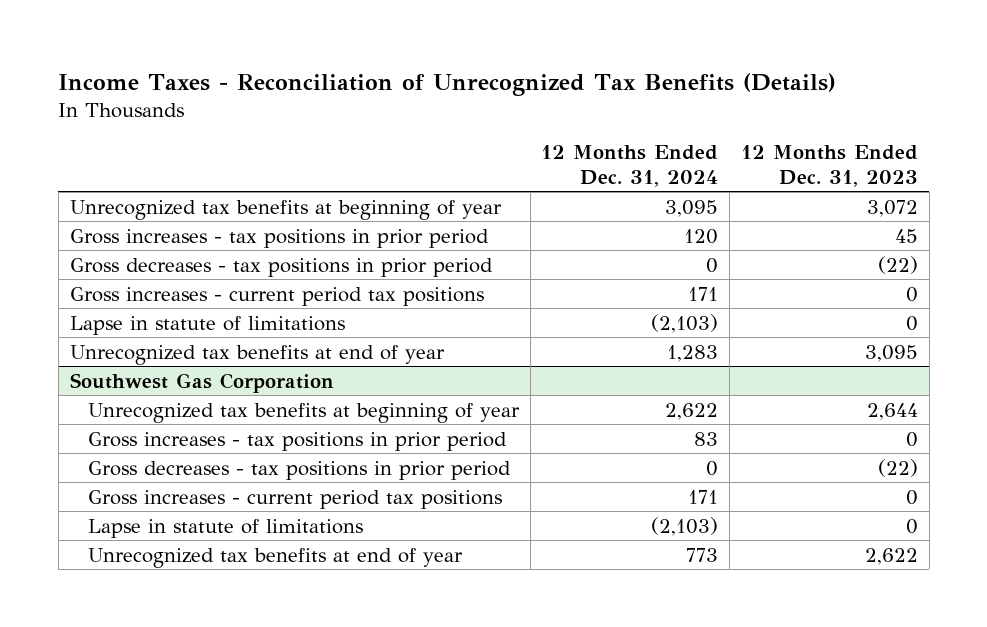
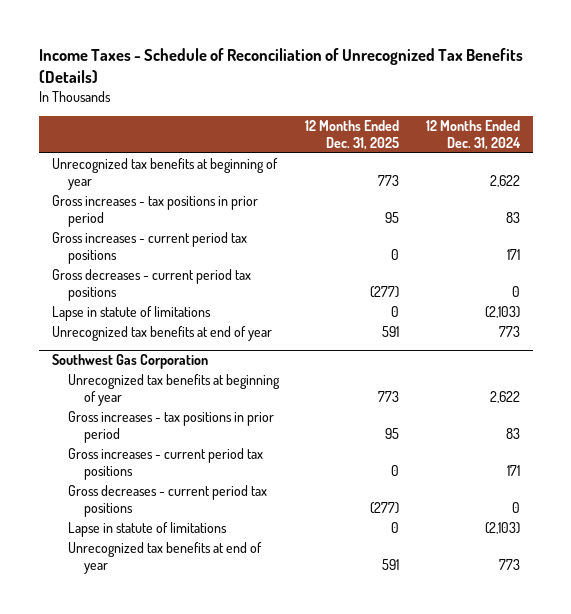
- Income Taxes - Reconciliation of Unrecognized Tax Benefits (Details)
+ Income Taxes - Schedule of Reconciliation of Unrecognized Tax Benefits (Details)
- | 12 Months Ended Dec. 31, 2024 | 12 Months Ended Dec. 31, 2023
+ | 12 Months Ended Dec. 31, 2025 | 12 Months Ended Dec. 31, 2024
- Unrecognized tax benefits at beginning of year | 3,095 | 3,072
- Gross increases - tax positions in prior period | 120 | 45
- Gross decreases - tax positions in prior period | 0 | (22)
+ Unrecognized tax benefits at beginning of year | 773 | 2,622
+ Gross increases - tax positions in prior period | 95 | 83
+ Gross decreases - current period tax positions | (277) | 0
- Unrecognized tax benefits at end of year | 1,283 | 3,095
+ Unrecognized tax benefits at end of year | 591 | 773
@ Southwest Gas Corporation
- Gross decreases - tax positions in prior period | 0 | (22)
+ Gross decreases - current period tax positions | (277) | 0

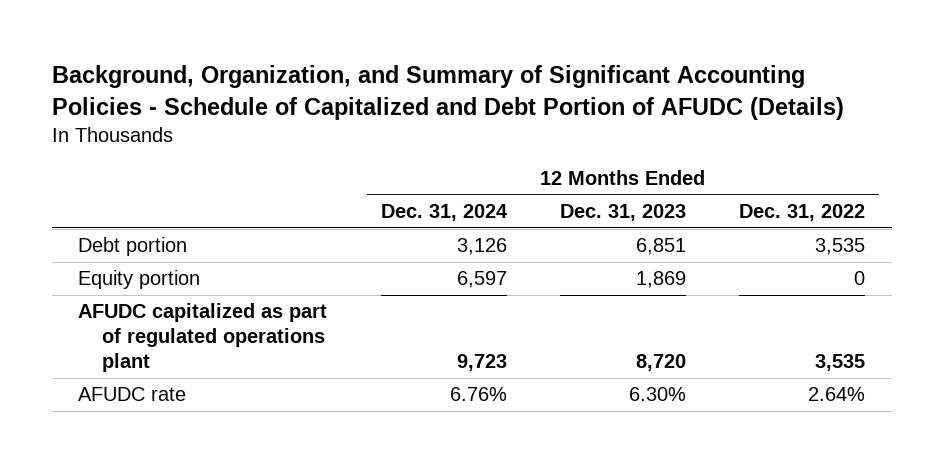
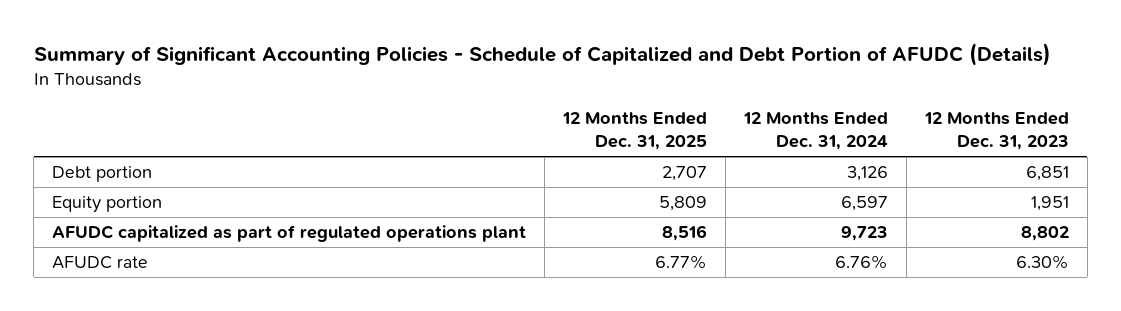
- Background, Organization, and Summary of Significant Accounting Policies - Schedule of Capitalized and Debt Portion of AFUDC (Details)
+ Summary of Significant Accounting Policies - Schedule of Capitalized and Debt Portion of AFUDC (Details)
- | 12 Months Ended Dec. 31, 2024 | 12 Months Ended Dec. 31, 2023 | 12 Months Ended Dec. 31, 2022
+ | 12 Months Ended Dec. 31, 2025 | 12 Months Ended Dec. 31, 2024 | 12 Months Ended Dec. 31, 2023
- Equity portion | 6,597 | 1,869 | 0
- AFUDC capitalized as part of regulated operations plant | 9,723 | 8,720 | 3,535
+ Equity portion | 5,809 | 6,597 | 1,951
+ AFUDC capitalized as part of regulated operations plant | 8,516 | 9,723 | 8,802

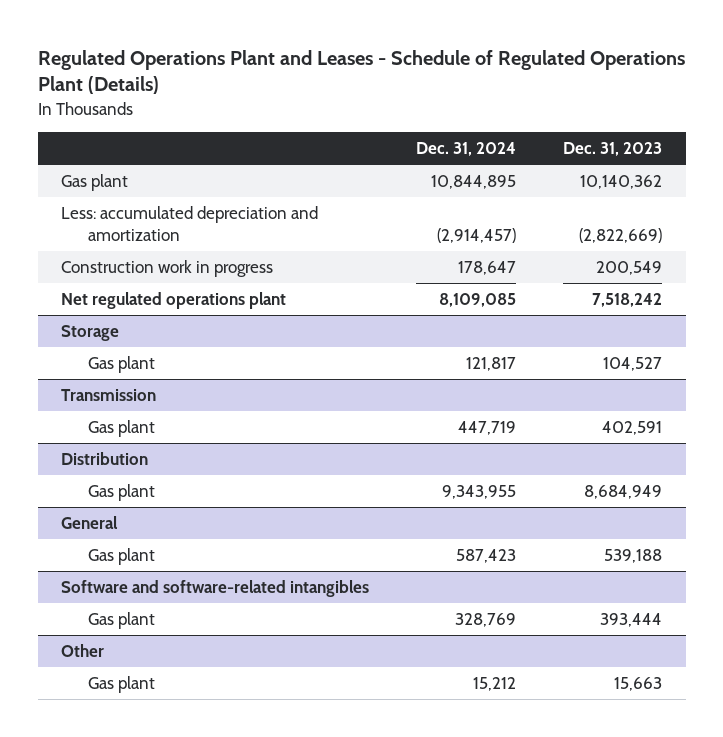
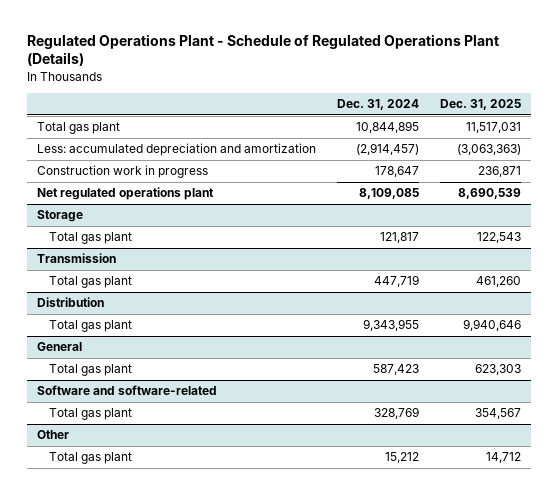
- Regulated Operations Plant and Leases - Schedule of Regulated Operations Plant (Details)
+ Regulated Operations Plant - Schedule of Regulated Operations Plant (Details)
- | Dec. 31, 2024 | Dec. 31, 2023
+ | Dec. 31, 2024 | Dec. 31, 2025
- Gas plant | 10,844,895 | 10,140,362
+ Total gas plant | 10,844,895 | 11,517,031
@ Storage
- Gas plant | 121,817 | 104,527
+ Total gas plant | 121,817 | 122,543
@ Transmission
- Gas plant | 447,719 | 402,591
+ Total gas plant | 447,719 | 461,260
@ Distribution
- Gas plant | 9,343,955 | 8,684,949
+ Total gas plant | 9,343,955 | 9,940,646
@ General
- Gas plant | 587,423 | 539,188
- Software and software-related intangibles
- Gas plant | 328,769 | 393,444
@ General
+ Total gas plant | 587,423 | 623,303
+ Software and software-related
+ Total gas plant | 328,769 | 354,567
@ Other
- Gas plant | 15,212 | 15,663
+ Total gas plant | 15,212 | 14,712

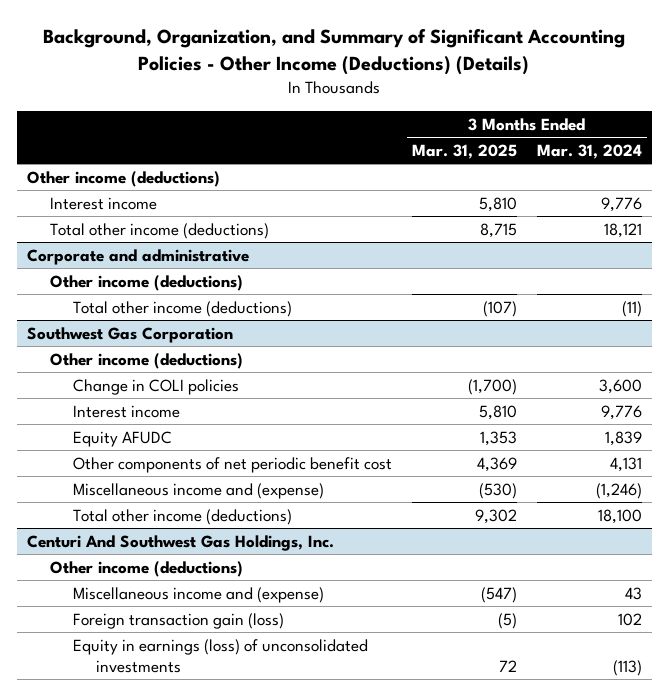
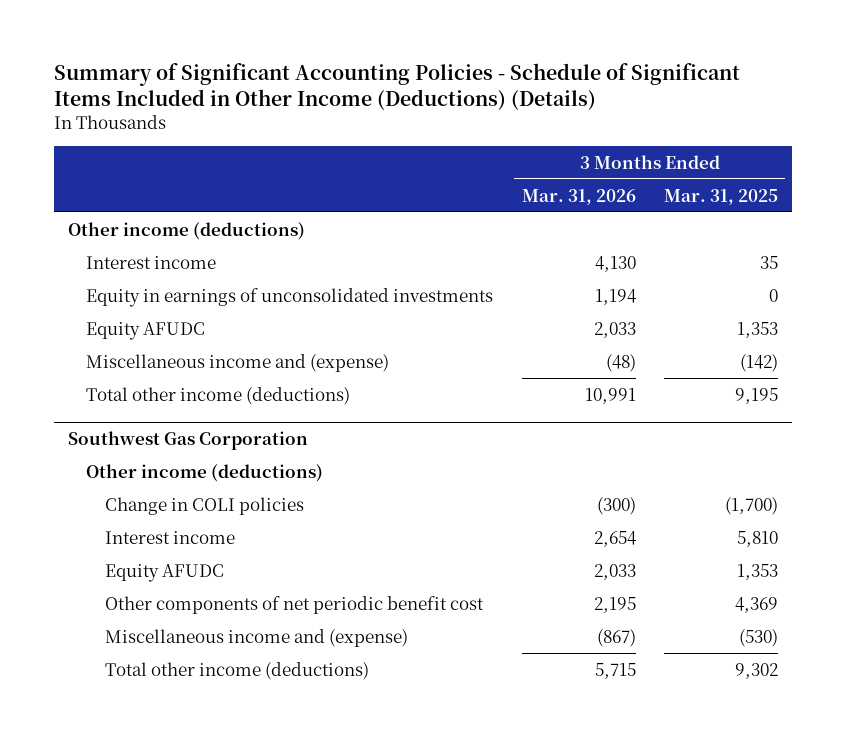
- Background, Organization, and Summary of Significant Accounting Policies - Other Income (Deductions) (Details)
+ Summary of Significant Accounting Policies - Schedule of Significant Items Included in Other Income (Deductions) (Details)
- | 3 Months Ended Mar. 31, 2025 | 3 Months Ended Mar. 31, 2024
+ | 3 Months Ended Mar. 31, 2026 | 3 Months Ended Mar. 31, 2025
- Interest income | 5,810 | 9,776
- Total other income (deductions) | 8,715 | 18,121
- Corporate and administrative
- Other income (deductions)
- Total other income (deductions) | (107) | (11)
+ Interest income | 4,130 | 35
+ Equity in earnings of unconsolidated investments | 1,194 | 0
+ Equity AFUDC | 2,033 | 1,353
+ Miscellaneous income and (expense) | (48) | (142)
+ Total other income (deductions) | 10,991 | 9,195
- Centuri And Southwest Gas Holdings, Inc.
- Other income (deductions)
- Miscellaneous income and (expense) | (547) | 43
- Foreign transaction gain (loss) | (5) | 102
- Equity in earnings (loss) of unconsolidated investments | 72 | (113)

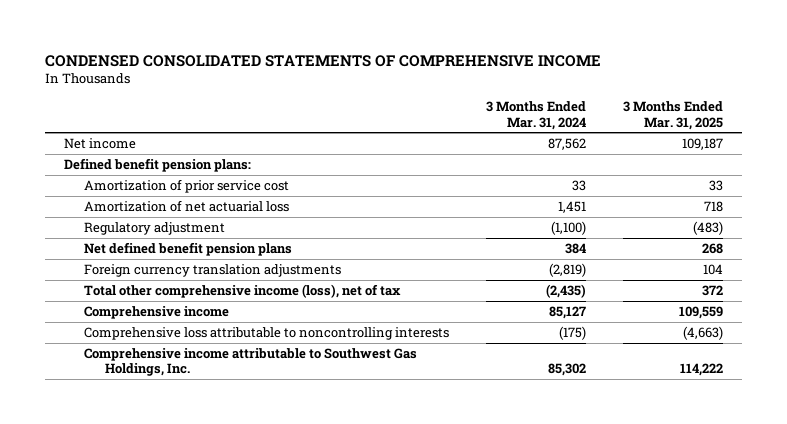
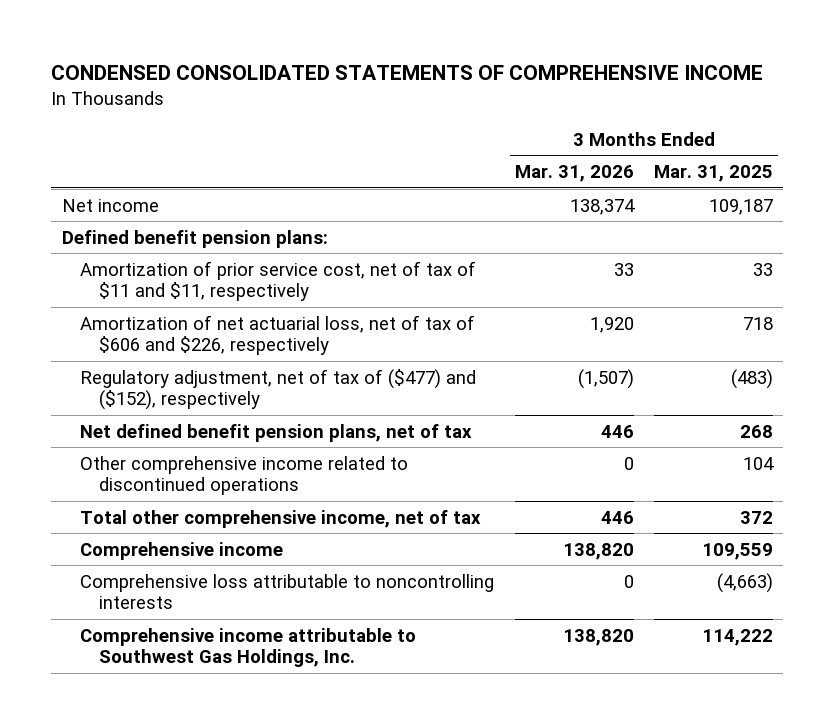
- | 3 Months Ended Mar. 31, 2024 | 3 Months Ended Mar. 31, 2025
+ | 3 Months Ended Mar. 31, 2026 | 3 Months Ended Mar. 31, 2025
- Amortization of prior service cost | 33 | 33
- Amortization of net actuarial loss | 1,451 | 718
- Regulatory adjustment | (1,100) | (483)
- Net defined benefit pension plans | 384 | 268
- Foreign currency translation adjustments | (2,819) | 104
- Total other comprehensive income (loss), net of tax | (2,435) | 372
+ Amortization of prior service cost, net of tax of $11 and $11, respectively | 33 | 33
+ Amortization of net actuarial loss, net of tax of $606 and $226, respectively | 1,920 | 718
+ Regulatory adjustment, net of tax of ($477) and ($152), respectively | (1,507) | (483)
+ Net defined benefit pension plans, net of tax | 446 | 268
+ Other comprehensive income related to discontinued operations | 0 | 104
+ Total other comprehensive income, net of tax | 446 | 372

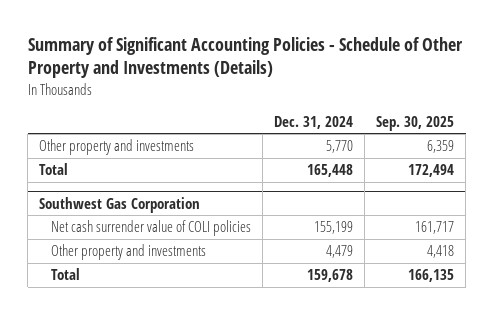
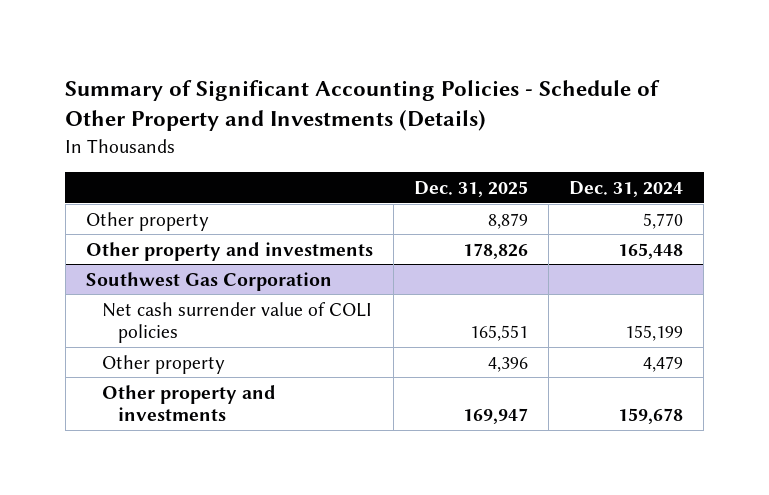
- | Dec. 31, 2024 | Sep. 30, 2025
+ | Dec. 31, 2025 | Dec. 31, 2024
- Other property and investments | 5,770 | 6,359
- Total | 165,448 | 172,494
+ Other property | 8,879 | 5,770
+ Other property and investments | 178,826 | 165,448
@ Southwest Gas Corporation
- Other property and investments | 4,479 | 4,418
- Total | 159,678 | 166,135
+ Other property | 4,396 | 4,479
+ Other property and investments | 169,947 | 159,678

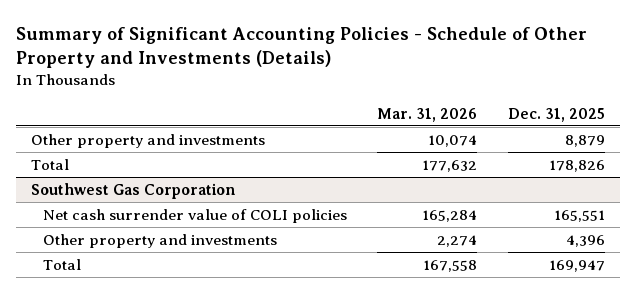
- | Dec. 31, 2025 | Dec. 31, 2024
+ | Mar. 31, 2026 | Dec. 31, 2025
- Other property | 8,879 | 5,770
- Other property and investments | 178,826 | 165,448
+ Other property and investments | 10,074 | 8,879
+ Total | 177,632 | 178,826
@ Southwest Gas Corporation
- Other property | 4,396 | 4,479
- Other property and investments | 169,947 | 159,678
+ Other property and investments | 2,274 | 4,396
+ Total | 167,558 | 169,947

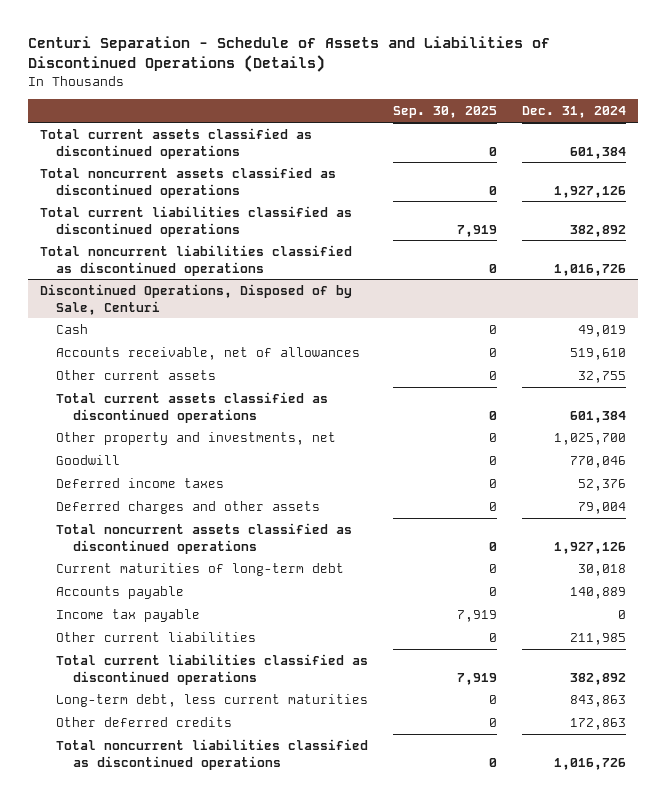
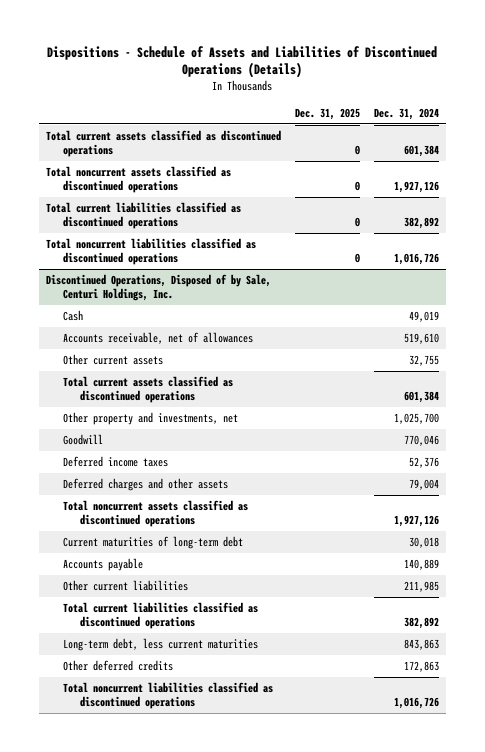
- Centuri Separation - Schedule of Assets and Liabilities of Discontinued Operations (Details)
+ Dispositions - Schedule of Assets and Liabilities of Discontinued Operations (Details)
- | Sep. 30, 2025 | Dec. 31, 2024
+ | Dec. 31, 2025 | Dec. 31, 2024
- Discontinued Operations, Disposed of by Sale, Centuri
+ Discontinued Operations, Disposed of by Sale, Centuri Holdings, Inc.
- Income tax payable | 7,919 | 0

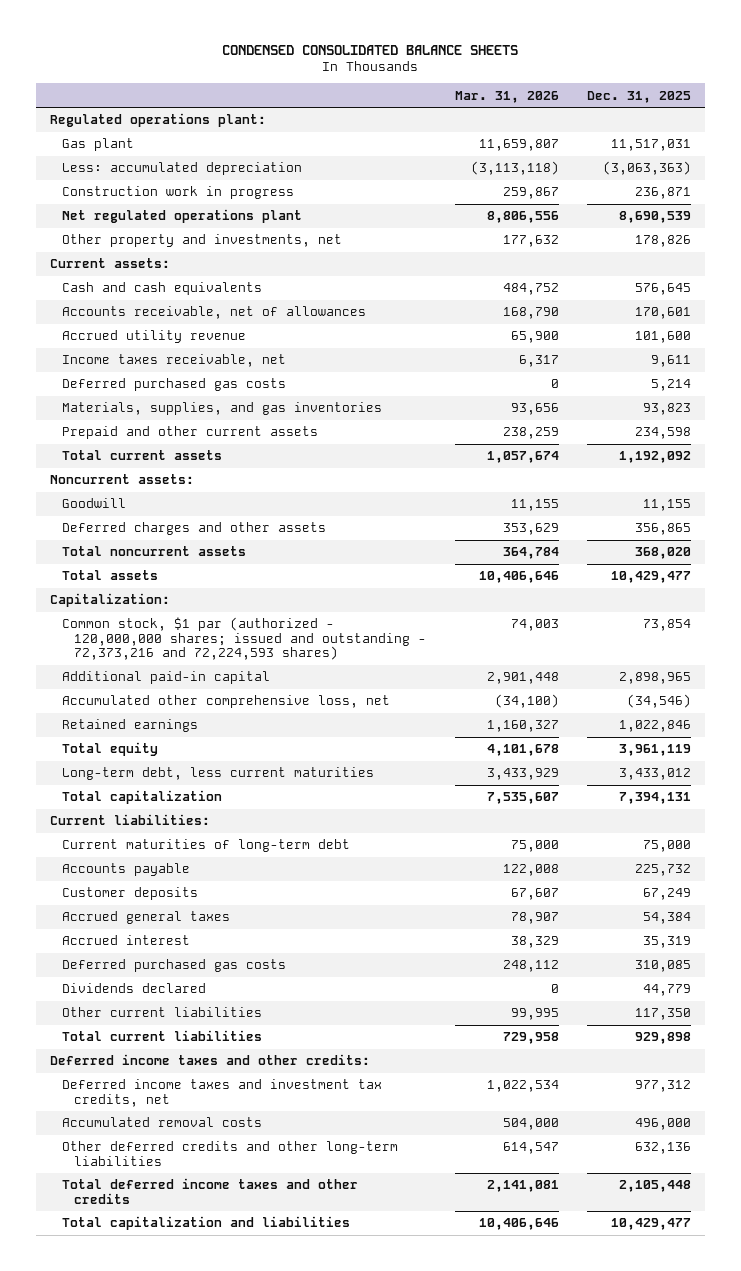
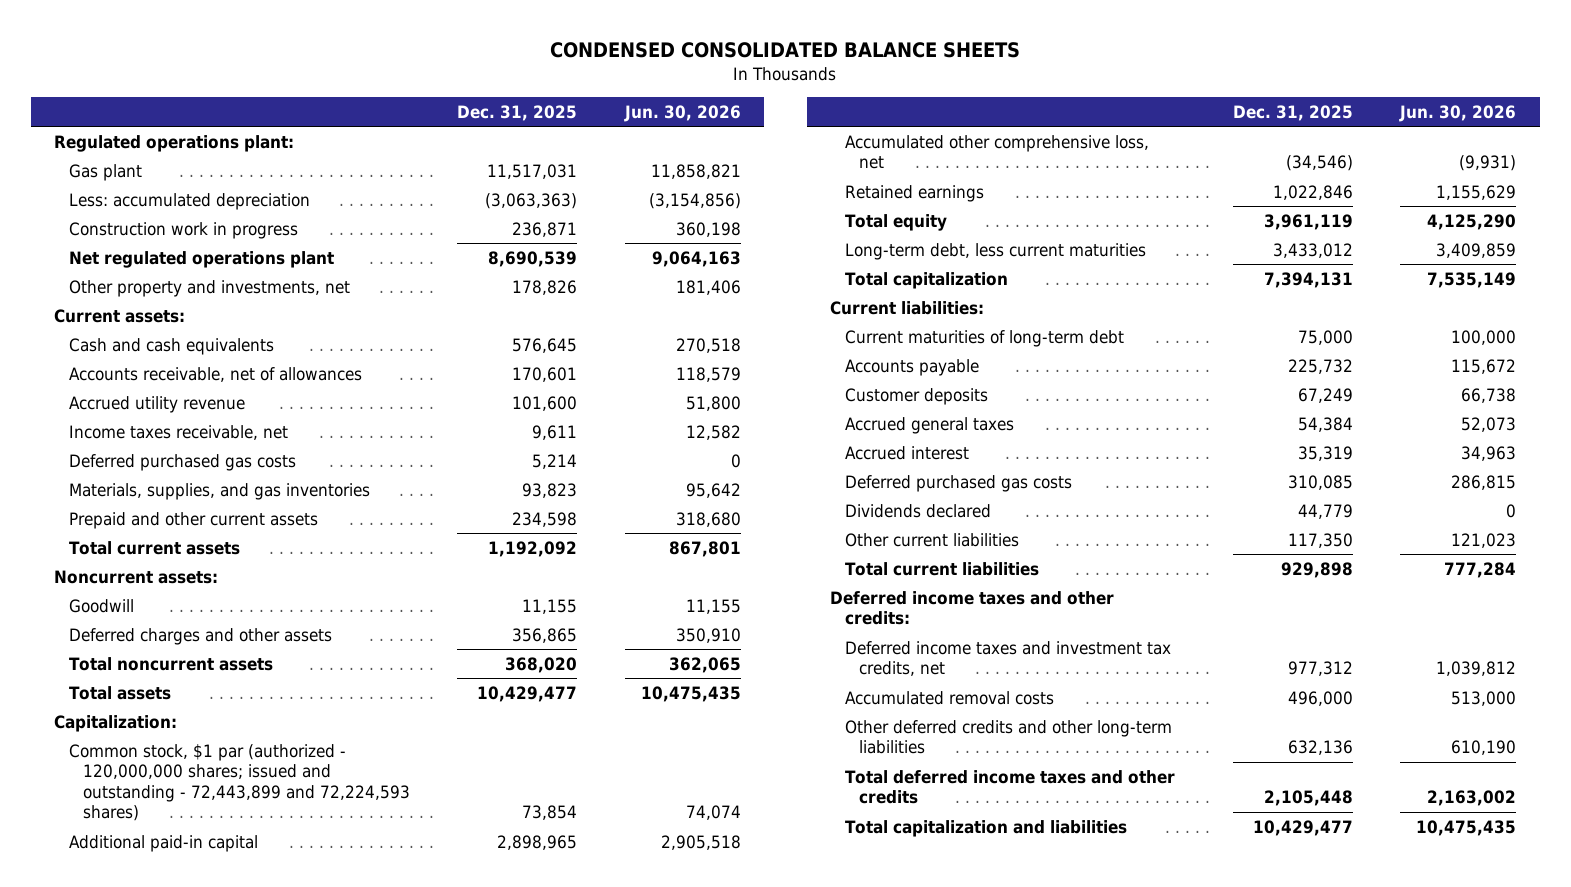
- | Mar. 31, 2026 | Dec. 31, 2025
+ | Dec. 31, 2025 | Jun. 30, 2026
- Common stock, $1 par (authorized - 120,000,000 shares; issued and outstanding - 72,373,216 and 72,224,593 shares) | 74,003 | 73,854
+ Common stock, $1 par (authorized - 120,000,000 shares; issued and outstanding - 72,443,899 and 72,224,593 shares) | 73,854 | 74,074

